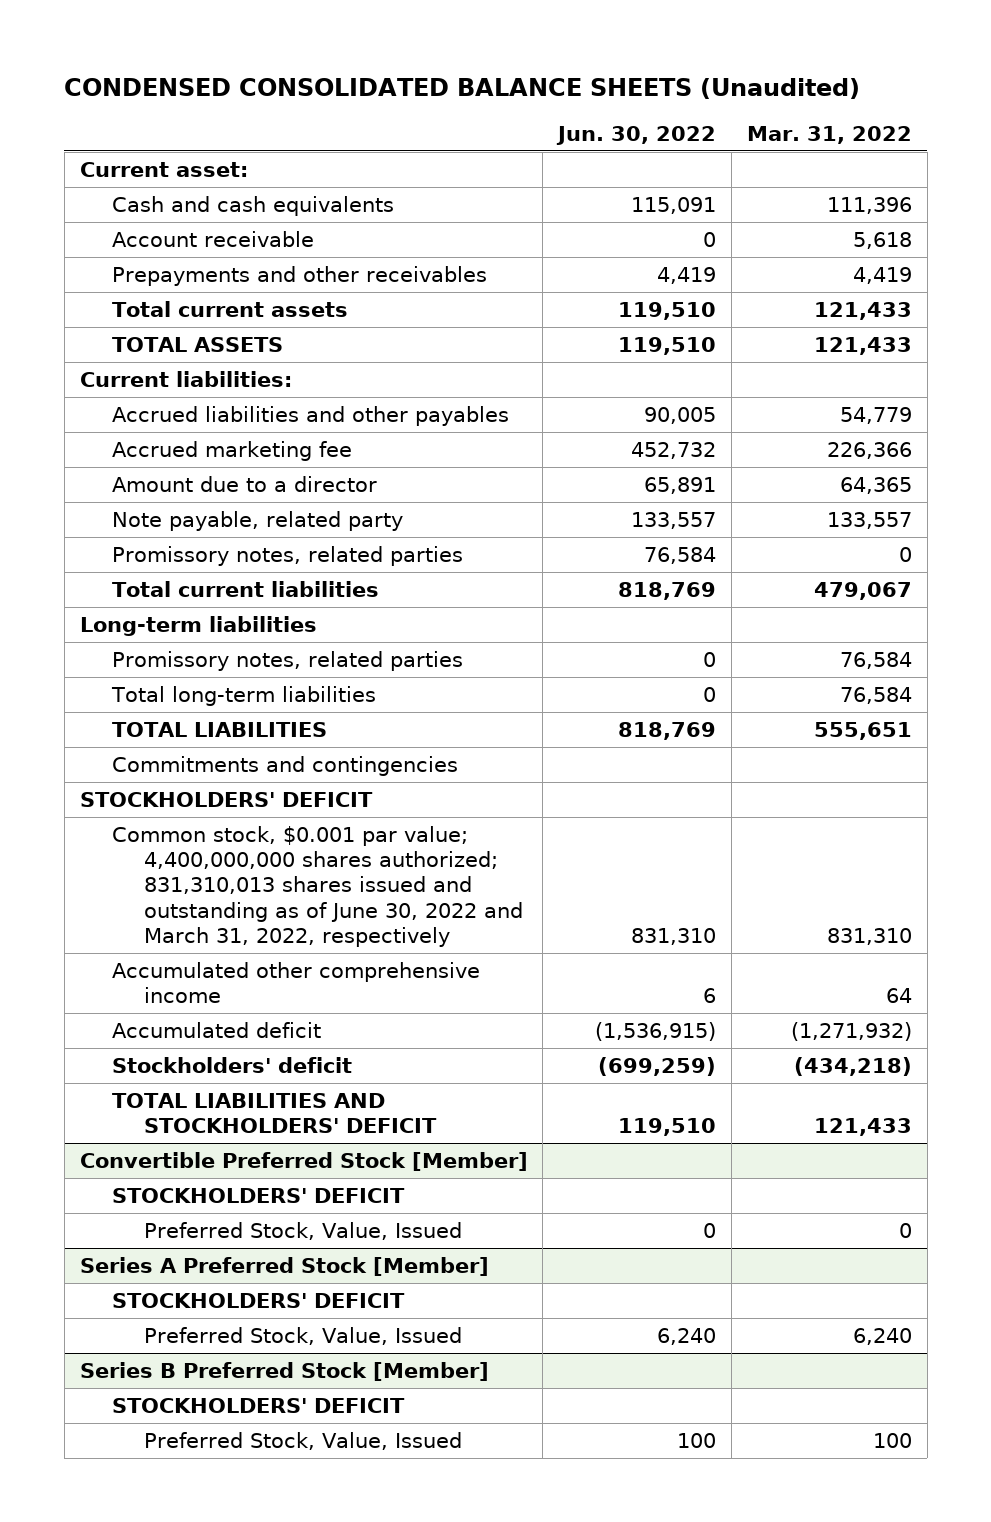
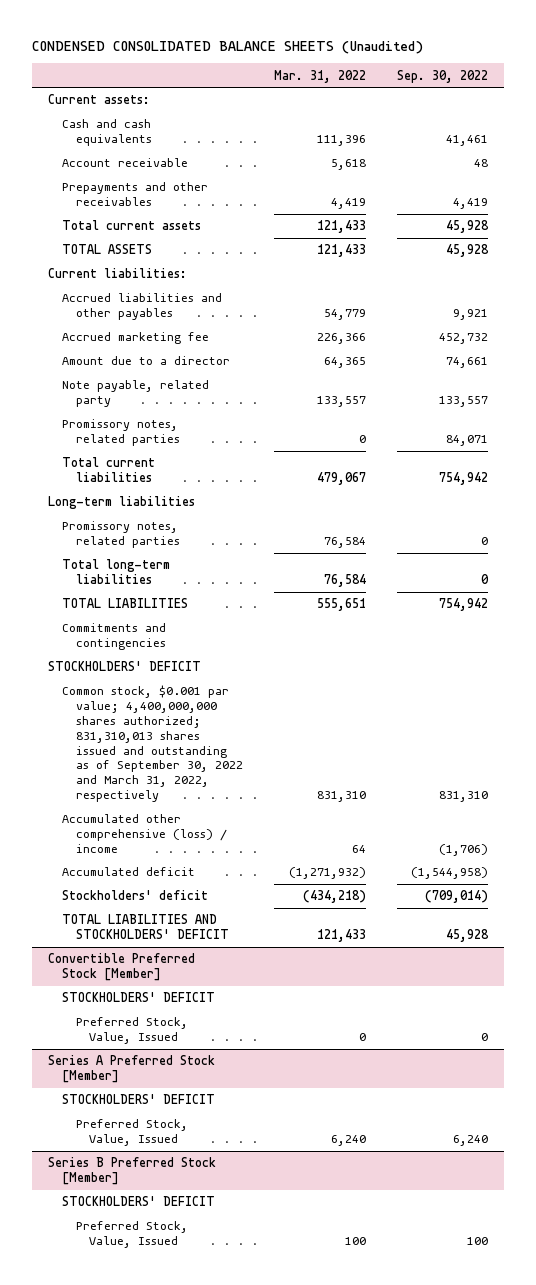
- | Jun. 30, 2022 | Mar. 31, 2022
+ | Mar. 31, 2022 | Sep. 30, 2022
- Current asset:
+ Current assets:
- Common stock, $0.001 par value; 4,400,000,000 shares authorized; 831,310,013 shares issued and outstanding as of June 30, 2022 and March 31, 2022, respectively | 831,310 | 831,310
- Accumulated other comprehensive income | 6 | 64
+ Common stock, $0.001 par value; 4,400,000,000 shares authorized; 831,310,013 shares issued and outstanding as of September 30, 2022 and March 31, 2022, respectively | 831,310 | 831,310
+ Accumulated other comprehensive (loss) / income | 64 | (1,706)

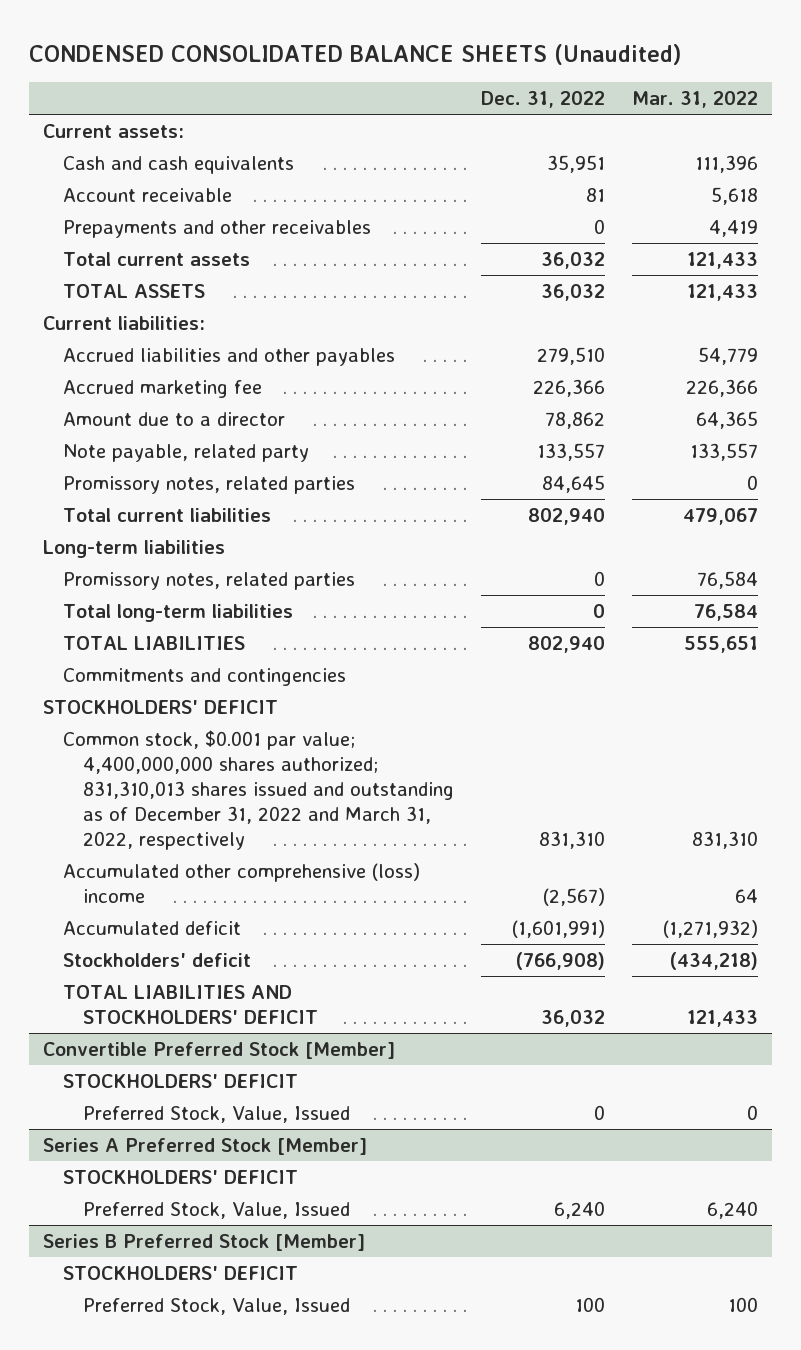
- | Mar. 31, 2022 | Sep. 30, 2022
+ | Dec. 31, 2022 | Mar. 31, 2022
- Common stock, $0.001 par value; 4,400,000,000 shares authorized; 831,310,013 shares issued and outstanding as of September 30, 2022 and March 31, 2022, respectively | 831,310 | 831,310
- Accumulated other comprehensive (loss) / income | 64 | (1,706)
+ Common stock, $0.001 par value; 4,400,000,000 shares authorized; 831,310,013 shares issued and outstanding as of December 31, 2022 and March 31, 2022, respectively | 831,310 | 831,310
+ Accumulated other comprehensive (loss) income | (2,567) | 64

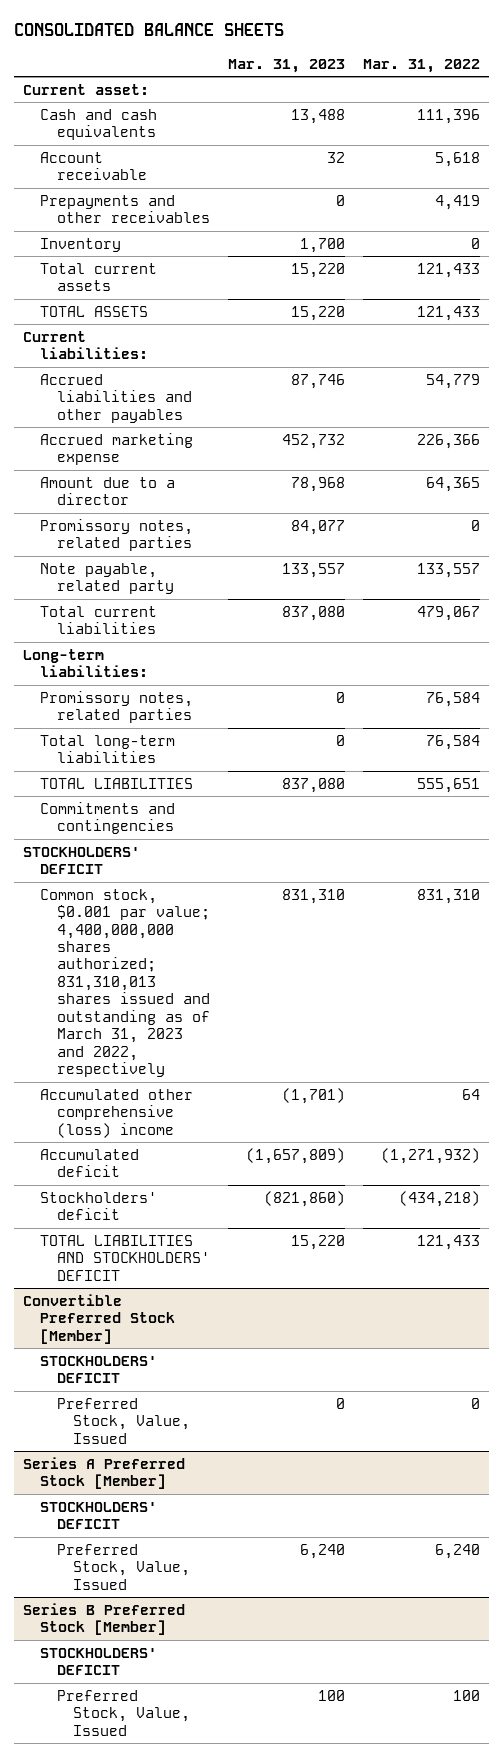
- CONDENSED CONSOLIDATED BALANCE SHEETS (Unaudited)
+ CONSOLIDATED BALANCE SHEETS
- | Dec. 31, 2022 | Mar. 31, 2022
+ | Mar. 31, 2023 | Mar. 31, 2022
- Current assets:
+ Current asset:
+ Inventory | 1,700 | 0
- Accrued marketing fee | 226,366 | 226,366
+ Accrued marketing expense | 452,732 | 226,366
moved down: Note payable, related party | 133,557 | 133,557
- Long-term liabilities
+ Long-term liabilities:
- Common stock, $0.001 par value; 4,400,000,000 shares authorized; 831,310,013 shares issued and outstanding as of December 31, 2022 and March 31, 2022, respectively | 831,310 | 831,310
+ Common stock, $0.001 par value; 4,400,000,000 shares authorized; 831,310,013 shares issued and outstanding as of March 31, 2023 and 2022, respectively | 831,310 | 831,310

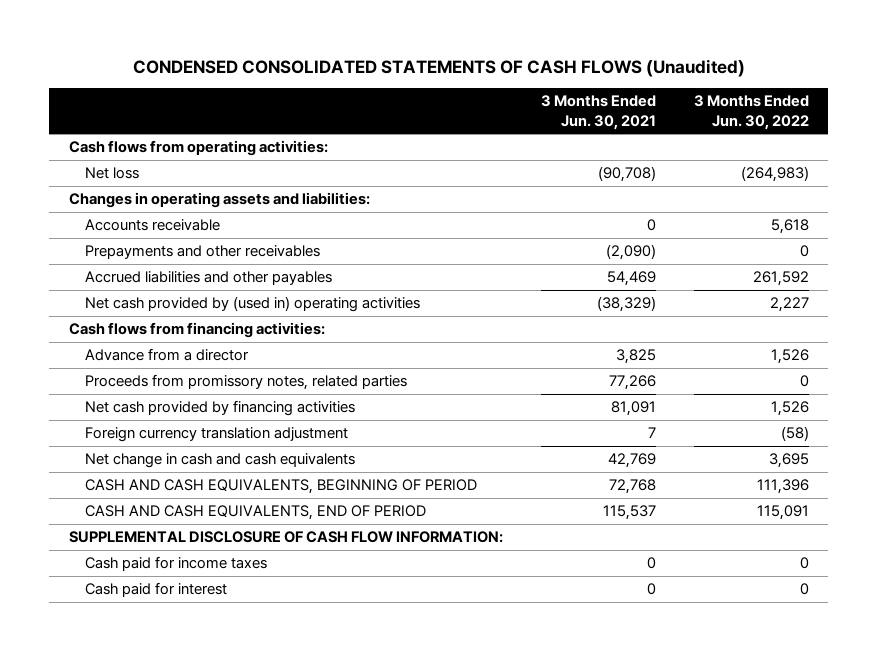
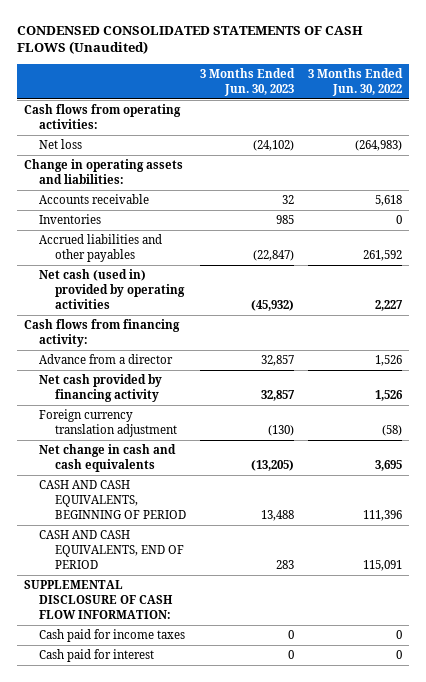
- | 3 Months Ended Jun. 30, 2021 | 3 Months Ended Jun. 30, 2022
+ | 3 Months Ended Jun. 30, 2023 | 3 Months Ended Jun. 30, 2022
- Changes in operating assets and liabilities:
+ Change in operating assets and liabilities:
- Prepayments and other receivables | (2,090) | 0
+ Inventories | 985 | 0
- Net cash provided by (used in) operating activities | (38,329) | 2,227
- Cash flows from financing activities:
+ Net cash (used in) provided by operating activities | (45,932) | 2,227
+ Cash flows from financing activity:
- Proceeds from promissory notes, related parties | 77,266 | 0
- Net cash provided by financing activities | 81,091 | 1,526
+ Net cash provided by financing activity | 32,857 | 1,526

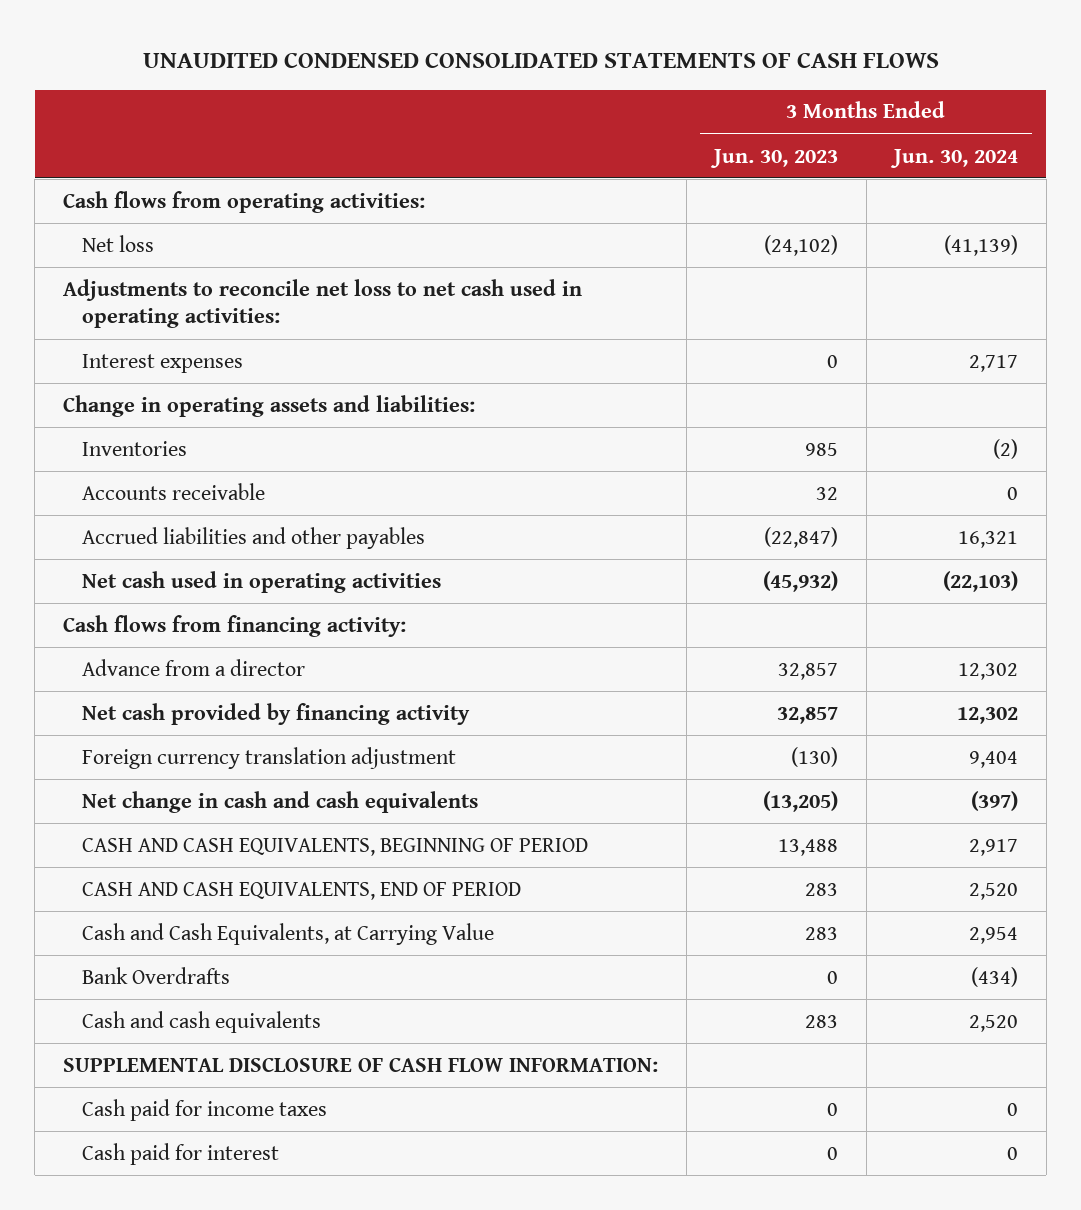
- CONDENSED CONSOLIDATED STATEMENTS OF CASH FLOWS (Unaudited)
+ UNAUDITED CONDENSED CONSOLIDATED STATEMENTS OF CASH FLOWS
- | 3 Months Ended Jun. 30, 2023 | 3 Months Ended Jun. 30, 2022
+ | 3 Months Ended Jun. 30, 2023 | 3 Months Ended Jun. 30, 2024
+ Adjustments to reconcile net loss to net cash used in operating activities:
+ Interest expenses | 0 | 2,717
moved down: Accounts receivable | 32 | 0
- Net cash (used in) provided by operating activities | (45,932) | 2,227
+ Net cash used in operating activities | (45,932) | (22,103)
+ Cash and Cash Equivalents, at Carrying Value | 283 | 2,954
+ Bank Overdrafts | 0 | (434)
+ Cash and cash equivalents | 283 | 2,520

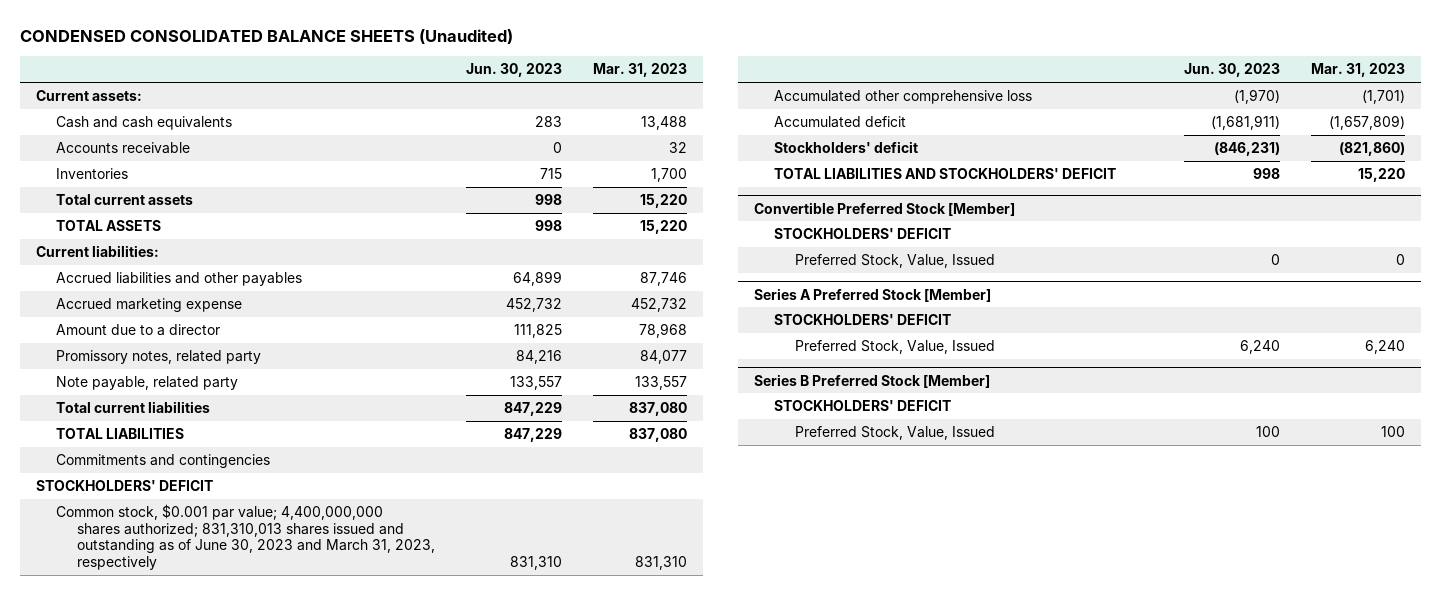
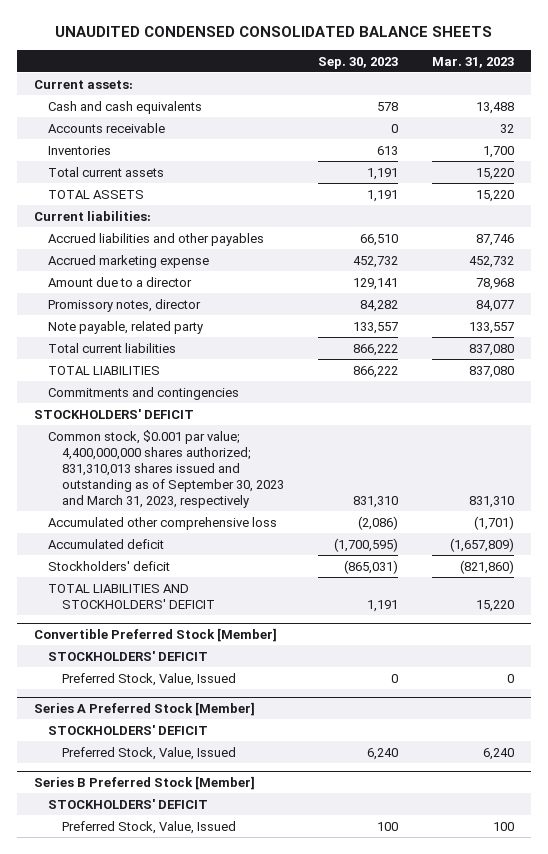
- CONDENSED CONSOLIDATED BALANCE SHEETS (Unaudited)
+ UNAUDITED CONDENSED CONSOLIDATED BALANCE SHEETS
- | Jun. 30, 2023 | Mar. 31, 2023
+ | Sep. 30, 2023 | Mar. 31, 2023
- Promissory notes, related party | 84,216 | 84,077
+ Promissory notes, director | 84,282 | 84,077
- Common stock, $0.001 par value; 4,400,000,000 shares authorized; 831,310,013 shares issued and outstanding as of June 30, 2023 and March 31, 2023, respectively | 831,310 | 831,310
+ Common stock, $0.001 par value; 4,400,000,000 shares authorized; 831,310,013 shares issued and outstanding as of September 30, 2023 and March 31, 2023, respectively | 831,310 | 831,310

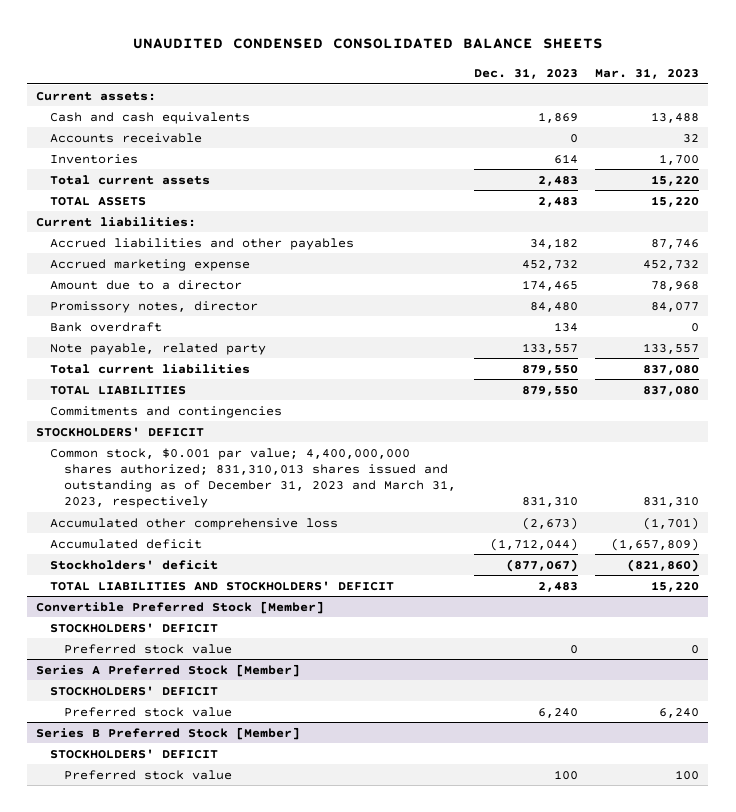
- | Sep. 30, 2023 | Mar. 31, 2023
+ | Dec. 31, 2023 | Mar. 31, 2023
+ Bank overdraft | 134 | 0
- Common stock, $0.001 par value; 4,400,000,000 shares authorized; 831,310,013 shares issued and outstanding as of September 30, 2023 and March 31, 2023, respectively | 831,310 | 831,310
+ Common stock, $0.001 par value; 4,400,000,000 shares authorized; 831,310,013 shares issued and outstanding as of December 31, 2023 and March 31, 2023, respectively | 831,310 | 831,310
@ Convertible Preferred Stock [Member]
- Preferred Stock, Value, Issued | 0 | 0
+ Preferred stock value | 0 | 0
@ Series A Preferred Stock [Member]
- Preferred Stock, Value, Issued | 6,240 | 6,240
+ Preferred stock value | 6,240 | 6,240
@ Series B Preferred Stock [Member]
- Preferred Stock, Value, Issued | 100 | 100
+ Preferred stock value | 100 | 100

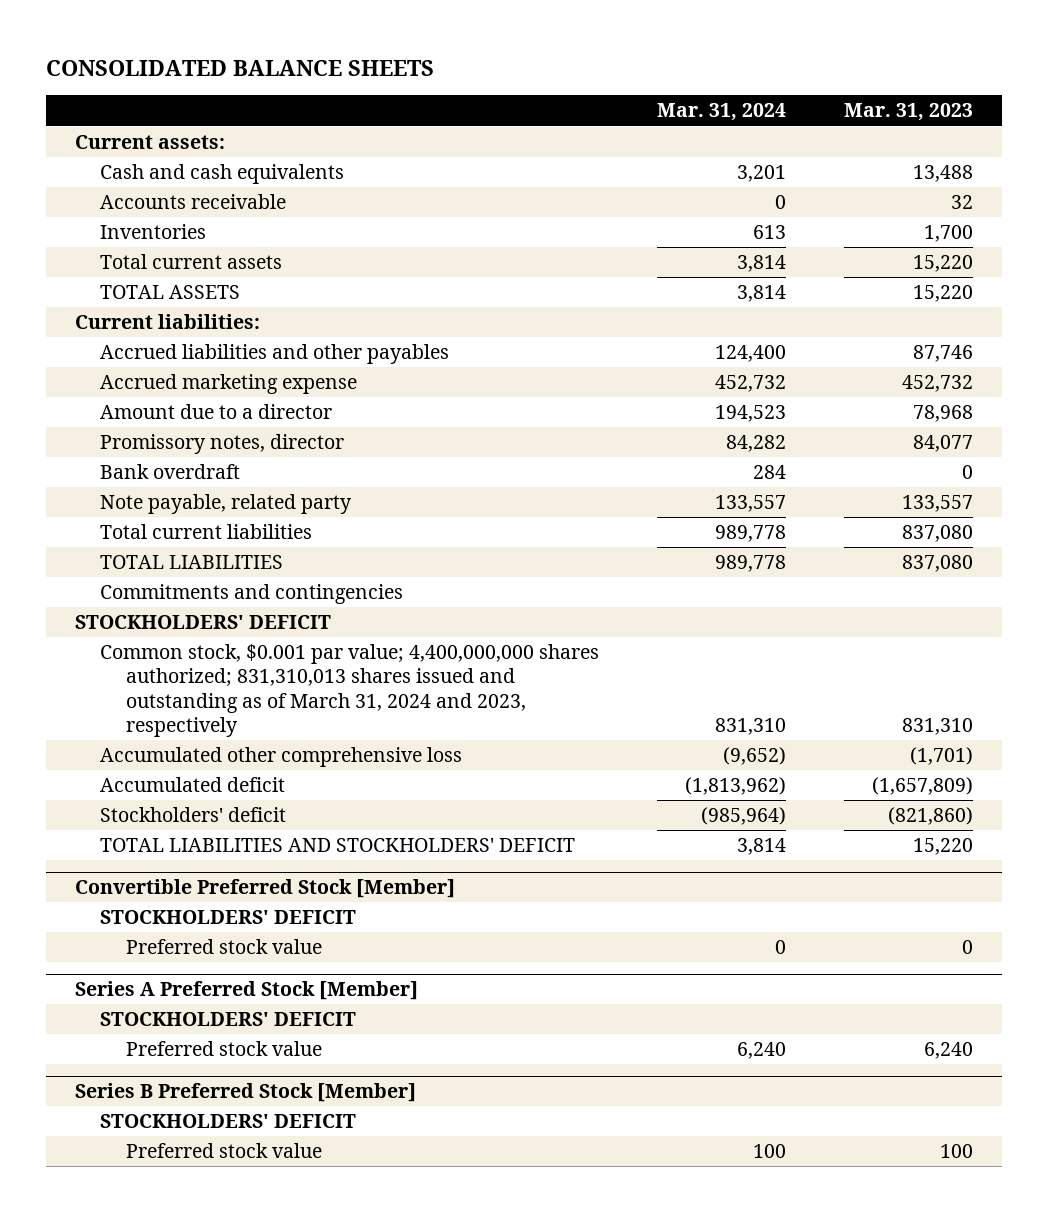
- UNAUDITED CONDENSED CONSOLIDATED BALANCE SHEETS
+ CONSOLIDATED BALANCE SHEETS
- | Dec. 31, 2023 | Mar. 31, 2023
+ | Mar. 31, 2024 | Mar. 31, 2023
- Common stock, $0.001 par value; 4,400,000,000 shares authorized; 831,310,013 shares issued and outstanding as of December 31, 2023 and March 31, 2023, respectively | 831,310 | 831,310
+ Common stock, $0.001 par value; 4,400,000,000 shares authorized; 831,310,013 shares issued and outstanding as of March 31, 2024 and 2023, respectively | 831,310 | 831,310

